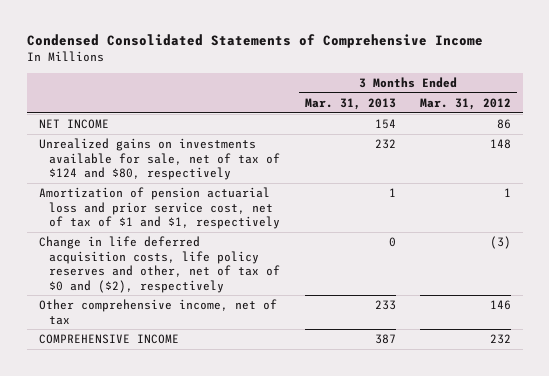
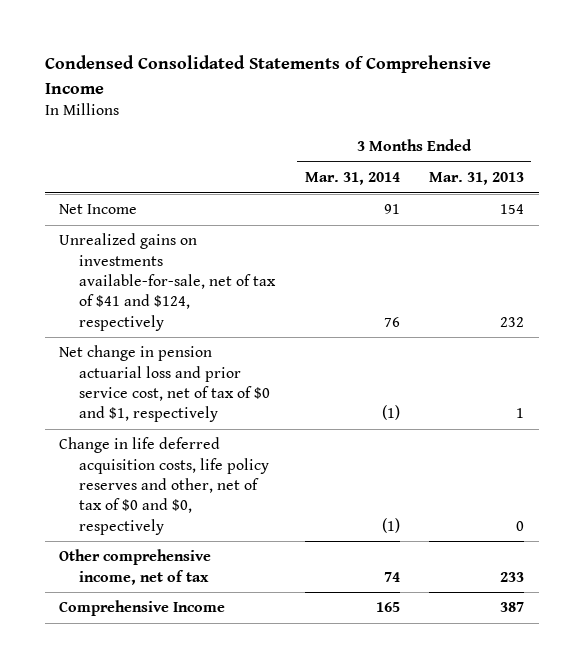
- | 3 Months Ended Mar. 31, 2013 | 3 Months Ended Mar. 31, 2012
+ | 3 Months Ended Mar. 31, 2014 | 3 Months Ended Mar. 31, 2013
- NET INCOME | 154 | 86
- Unrealized gains on investments available for sale, net of tax of $124 and $80, respectively | 232 | 148
- Amortization of pension actuarial loss and prior service cost, net of tax of $1 and $1, respectively | 1 | 1
- Change in life deferred acquisition costs, life policy reserves and other, net of tax of $0 and ($2), respectively | 0 | (3)
+ Net Income | 91 | 154
+ Unrealized gains on investments available-for-sale, net of tax of $41 and $124, respectively | 76 | 232
+ Net change in pension actuarial loss and prior service cost, net of tax of $0 and $1, respectively | (1) | 1
+ Change in life deferred acquisition costs, life policy reserves and other, net of tax of $0 and $0, respectively | (1) | 0
- COMPREHENSIVE INCOME | 387 | 232
+ Comprehensive Income | 165 | 387

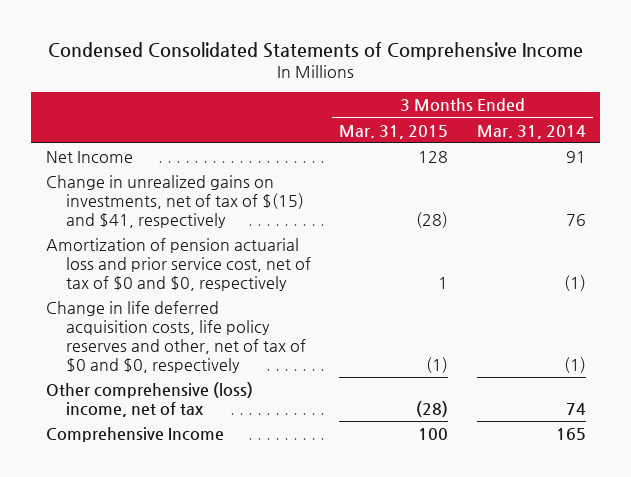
- | 3 Months Ended Mar. 31, 2014 | 3 Months Ended Mar. 31, 2013
+ | 3 Months Ended Mar. 31, 2015 | 3 Months Ended Mar. 31, 2014
- Unrealized gains on investments available-for-sale, net of tax of $41 and $124, respectively | 76 | 232
- Net change in pension actuarial loss and prior service cost, net of tax of $0 and $1, respectively | (1) | 1
+ Change in unrealized gains on investments, net of tax of $(15) and $41, respectively | (28) | 76
+ Amortization of pension actuarial loss and prior service cost, net of tax of $0 and $0, respectively | 1 | (1)
- Other comprehensive income, net of tax | 74 | 233
+ Other comprehensive (loss) income, net of tax | (28) | 74

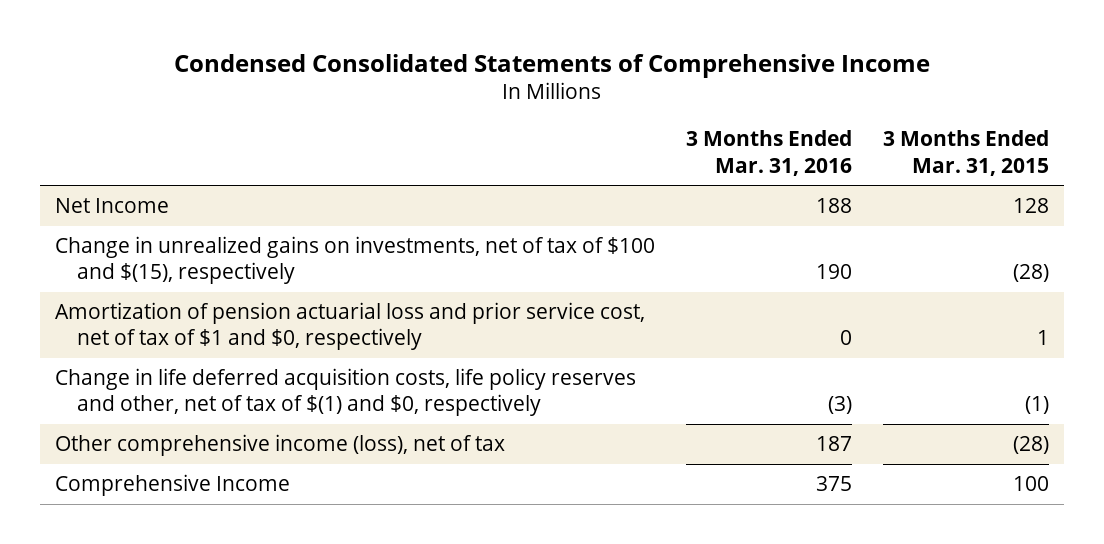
- | 3 Months Ended Mar. 31, 2015 | 3 Months Ended Mar. 31, 2014
+ | 3 Months Ended Mar. 31, 2016 | 3 Months Ended Mar. 31, 2015
- Change in unrealized gains on investments, net of tax of $(15) and $41, respectively | (28) | 76
- Amortization of pension actuarial loss and prior service cost, net of tax of $0 and $0, respectively | 1 | (1)
- Change in life deferred acquisition costs, life policy reserves and other, net of tax of $0 and $0, respectively | (1) | (1)
- Other comprehensive (loss) income, net of tax | (28) | 74
+ Change in unrealized gains on investments, net of tax of $100 and $(15), respectively | 190 | (28)
+ Amortization of pension actuarial loss and prior service cost, net of tax of $1 and $0, respectively | 0 | 1
+ Change in life deferred acquisition costs, life policy reserves and other, net of tax of $(1) and $0, respectively | (3) | (1)
+ Other comprehensive income (loss), net of tax | 187 | (28)

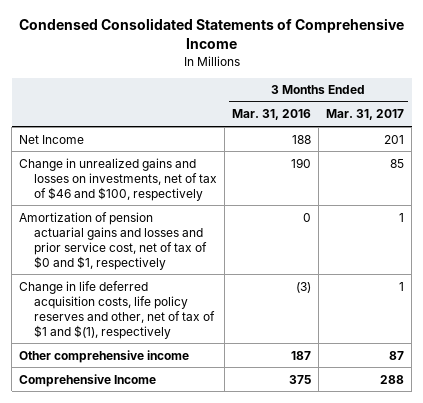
- | 3 Months Ended Mar. 31, 2016 | 3 Months Ended Mar. 31, 2015
+ | 3 Months Ended Mar. 31, 2016 | 3 Months Ended Mar. 31, 2017
- Change in unrealized gains on investments, net of tax of $100 and $(15), respectively | 190 | (28)
- Amortization of pension actuarial loss and prior service cost, net of tax of $1 and $0, respectively | 0 | 1
- Change in life deferred acquisition costs, life policy reserves and other, net of tax of $(1) and $0, respectively | (3) | (1)
- Other comprehensive income (loss), net of tax | 187 | (28)
+ Change in unrealized gains and losses on investments, net of tax of $46 and $100, respectively | 190 | 85
+ Amortization of pension actuarial gains and losses and prior service cost, net of tax of $0 and $1, respectively | 0 | 1
+ Change in life deferred acquisition costs, life policy reserves and other, net of tax of $1 and $(1), respectively | (3) | 1
+ Other comprehensive income | 187 | 87

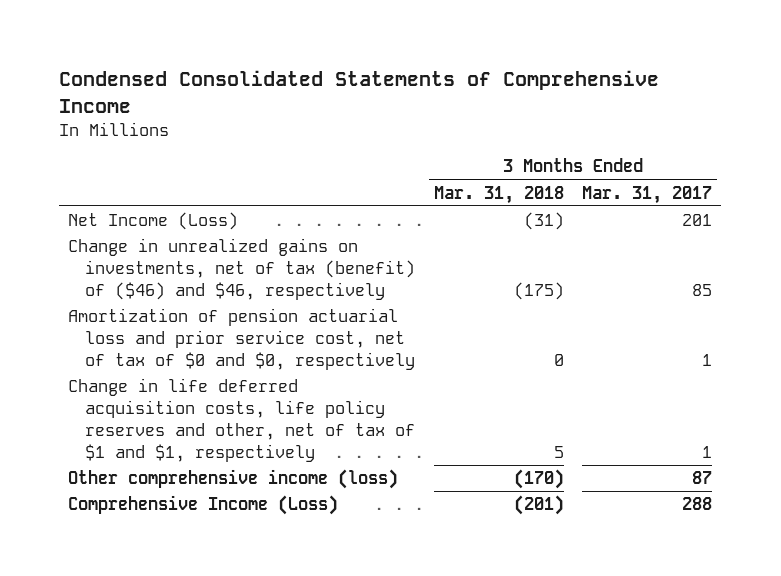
- | 3 Months Ended Mar. 31, 2016 | 3 Months Ended Mar. 31, 2017
+ | 3 Months Ended Mar. 31, 2018 | 3 Months Ended Mar. 31, 2017
- Net Income | 188 | 201
- Change in unrealized gains and losses on investments, net of tax of $46 and $100, respectively | 190 | 85
- Amortization of pension actuarial gains and losses and prior service cost, net of tax of $0 and $1, respectively | 0 | 1
- Change in life deferred acquisition costs, life policy reserves and other, net of tax of $1 and $(1), respectively | (3) | 1
- Other comprehensive income | 187 | 87
- Comprehensive Income | 375 | 288
+ Net Income (Loss) | (31) | 201
+ Change in unrealized gains on investments, net of tax (benefit) of ($46) and $46, respectively | (175) | 85
+ Amortization of pension actuarial loss and prior service cost, net of tax of $0 and $0, respectively | 0 | 1
+ Change in life deferred acquisition costs, life policy reserves and other, net of tax of $1 and $1, respectively | 5 | 1
+ Other comprehensive income (loss) | (170) | 87
+ Comprehensive Income (Loss) | (201) | 288

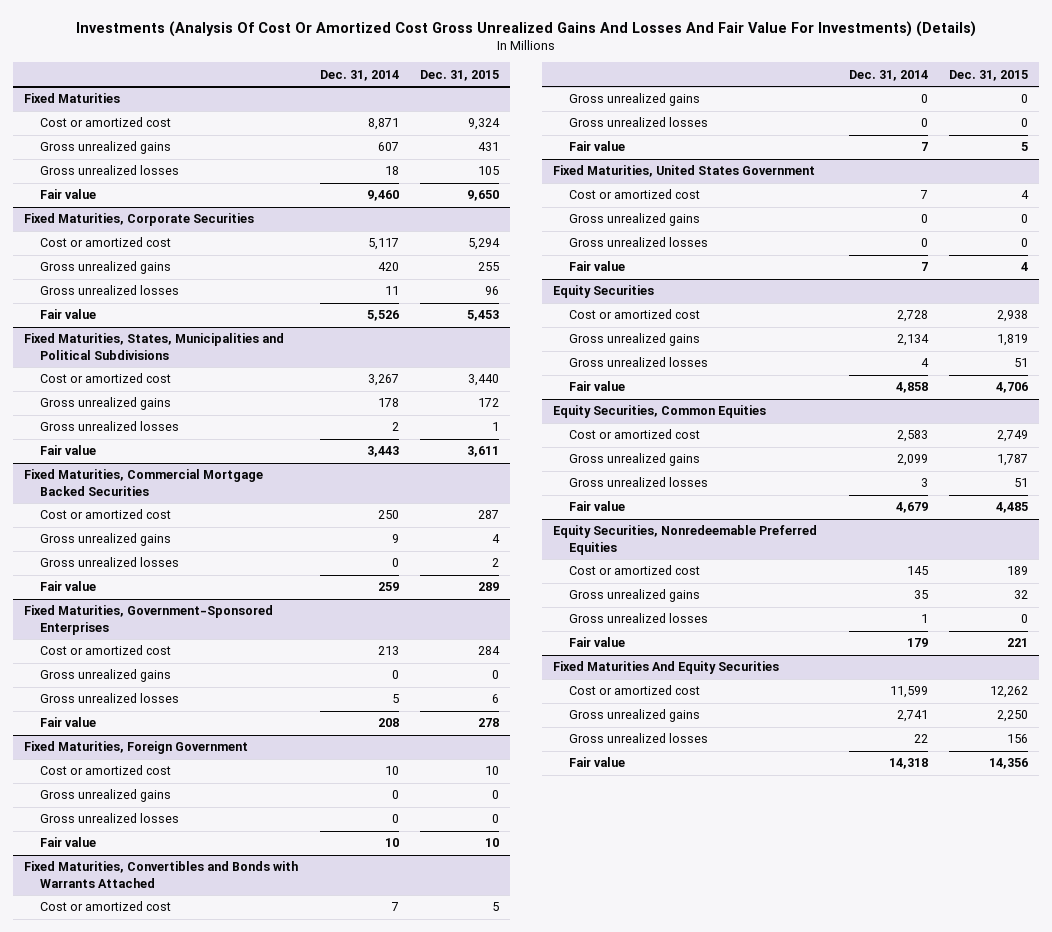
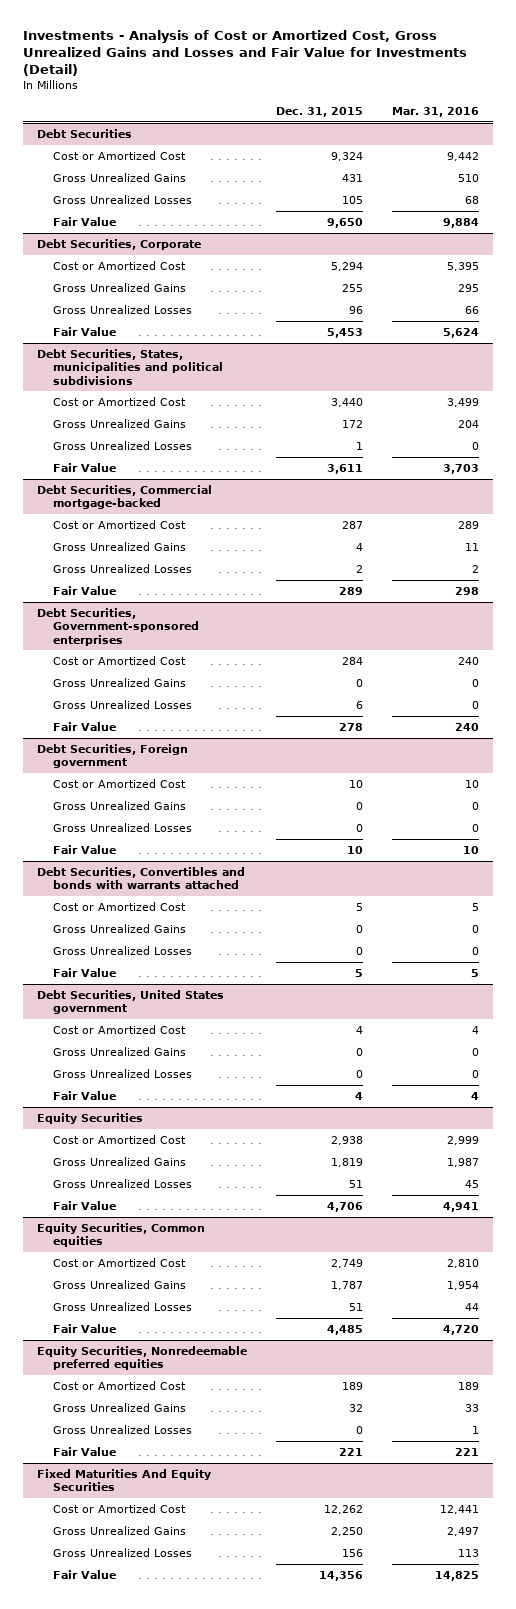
- Investments (Analysis Of Cost Or Amortized Cost Gross Unrealized Gains And Losses And Fair Value For Investments) (Details)
+ Investments - Analysis of Cost or Amortized Cost, Gross Unrealized Gains and Losses and Fair Value for Investments (Detail)
- | Dec. 31, 2014 | Dec. 31, 2015
+ | Dec. 31, 2015 | Mar. 31, 2016
- Fixed Maturities
- Cost or amortized cost | 8,871 | 9,324
- Gross unrealized gains | 607 | 431
- Gross unrealized losses | 18 | 105
- Fair value | 9,460 | 9,650
- Fixed Maturities, Corporate Securities
- Cost or amortized cost | 5,117 | 5,294
- Gross unrealized gains | 420 | 255
- Gross unrealized losses | 11 | 96
- Fair value | 5,526 | 5,453
- Fixed Maturities, States, Municipalities and Political Subdivisions
- Cost or amortized cost | 3,267 | 3,440
- Gross unrealized gains | 178 | 172
- Gross unrealized losses | 2 | 1
- Fair value | 3,443 | 3,611
- Fixed Maturities, Commercial Mortgage Backed Securities
- Cost or amortized cost | 250 | 287
- Gross unrealized gains | 9 | 4
- Gross unrealized losses | 0 | 2
- Fair value | 259 | 289
- Fixed Maturities, Government-Sponsored Enterprises
- Cost or amortized cost | 213 | 284
- Gross unrealized gains | 0 | 0
- Gross unrealized losses | 5 | 6
- Fair value | 208 | 278
- Fixed Maturities, Foreign Government
- Cost or amortized cost | 10 | 10
- Gross unrealized gains | 0 | 0
- Gross unrealized losses | 0 | 0
- Fair value | 10 | 10
- Fixed Maturities, Convertibles and Bonds with Warrants Attached
- Cost or amortized cost | 7 | 5
- Gross unrealized gains | 0 | 0
- Gross unrealized losses | 0 | 0
- Fair value | 7 | 5
- Fixed Maturities, United States Government
- Cost or amortized cost | 7 | 4
- Gross unrealized gains | 0 | 0
- Gross unrealized losses | 0 | 0
- Fair value | 7 | 4
+ Debt Securities
+ Cost or Amortized Cost | 9,324 | 9,442
+ Gross Unrealized Gains | 431 | 510
+ Gross Unrealized Losses | 105 | 68
+ Fair Value | 9,650 | 9,884
+ Debt Securities, Corporate
+ Cost or Amortized Cost | 5,294 | 5,395
+ Gross Unrealized Gains | 255 | 295
+ Gross Unrealized Losses | 96 | 66
+ Fair Value | 5,453 | 5,624
+ Debt Securities, States, municipalities and political subdivisions
+ Cost or Amortized Cost | 3,440 | 3,499
+ Gross Unrealized Gains | 172 | 204
+ Gross Unrealized Losses | 1 | 0
+ Fair Value | 3,611 | 3,703
+ Debt Securities, Commercial mortgage-backed
+ Cost or Amortized Cost | 287 | 289
+ Gross Unrealized Gains | 4 | 11
+ Gross Unrealized Losses | 2 | 2
+ Fair Value | 289 | 298
+ Debt Securities, Government-sponsored enterprises
+ Cost or Amortized Cost | 284 | 240
+ Gross Unrealized Gains | 0 | 0
+ Gross Unrealized Losses | 6 | 0
+ Fair Value | 278 | 240
+ Debt Securities, Foreign government
+ Cost or Amortized Cost | 10 | 10
+ Gross Unrealized Gains | 0 | 0
+ Gross Unrealized Losses | 0 | 0
+ Fair Value | 10 | 10
+ Debt Securities, Convertibles and bonds with warrants attached
+ Cost or Amortized Cost | 5 | 5
+ Gross Unrealized Gains | 0 | 0
+ Gross Unrealized Losses | 0 | 0
+ Fair Value | 5 | 5
+ Debt Securities, United States government
+ Cost or Amortized Cost | 4 | 4
+ Gross Unrealized Gains | 0 | 0
+ Gross Unrealized Losses | 0 | 0
+ Fair Value | 4 | 4
@ Equity Securities
- Cost or amortized cost | 2,728 | 2,938
- Gross unrealized gains | 2,134 | 1,819
- Gross unrealized losses | 4 | 51
- Fair value | 4,858 | 4,706
- Equity Securities, Common Equities
- Cost or amortized cost | 2,583 | 2,749
- Gross unrealized gains | 2,099 | 1,787
- Gross unrealized losses | 3 | 51
- Fair value | 4,679 | 4,485
- Equity Securities, Nonredeemable Preferred Equities
- Cost or amortized cost | 145 | 189
- Gross unrealized gains | 35 | 32
- Gross unrealized losses | 1 | 0
- Fair value | 179 | 221
@ Equity Securities
+ Cost or Amortized Cost | 2,938 | 2,999
+ Gross Unrealized Gains | 1,819 | 1,987
+ Gross Unrealized Losses | 51 | 45
+ Fair Value | 4,706 | 4,941
+ Equity Securities, Common equities
+ Cost or Amortized Cost | 2,749 | 2,810
+ Gross Unrealized Gains | 1,787 | 1,954
+ Gross Unrealized Losses | 51 | 44
+ Fair Value | 4,485 | 4,720
+ Equity Securities, Nonredeemable preferred equities
+ Cost or Amortized Cost | 189 | 189
+ Gross Unrealized Gains | 32 | 33
+ Gross Unrealized Losses | 0 | 1
+ Fair Value | 221 | 221
@ Fixed Maturities And Equity Securities
- Cost or amortized cost | 11,599 | 12,262
- Gross unrealized gains | 2,741 | 2,250
- Gross unrealized losses | 22 | 156
- Fair value | 14,318 | 14,356
+ Cost or Amortized Cost | 12,262 | 12,441
+ Gross Unrealized Gains | 2,250 | 2,497
+ Gross Unrealized Losses | 156 | 113
+ Fair Value | 14,356 | 14,825

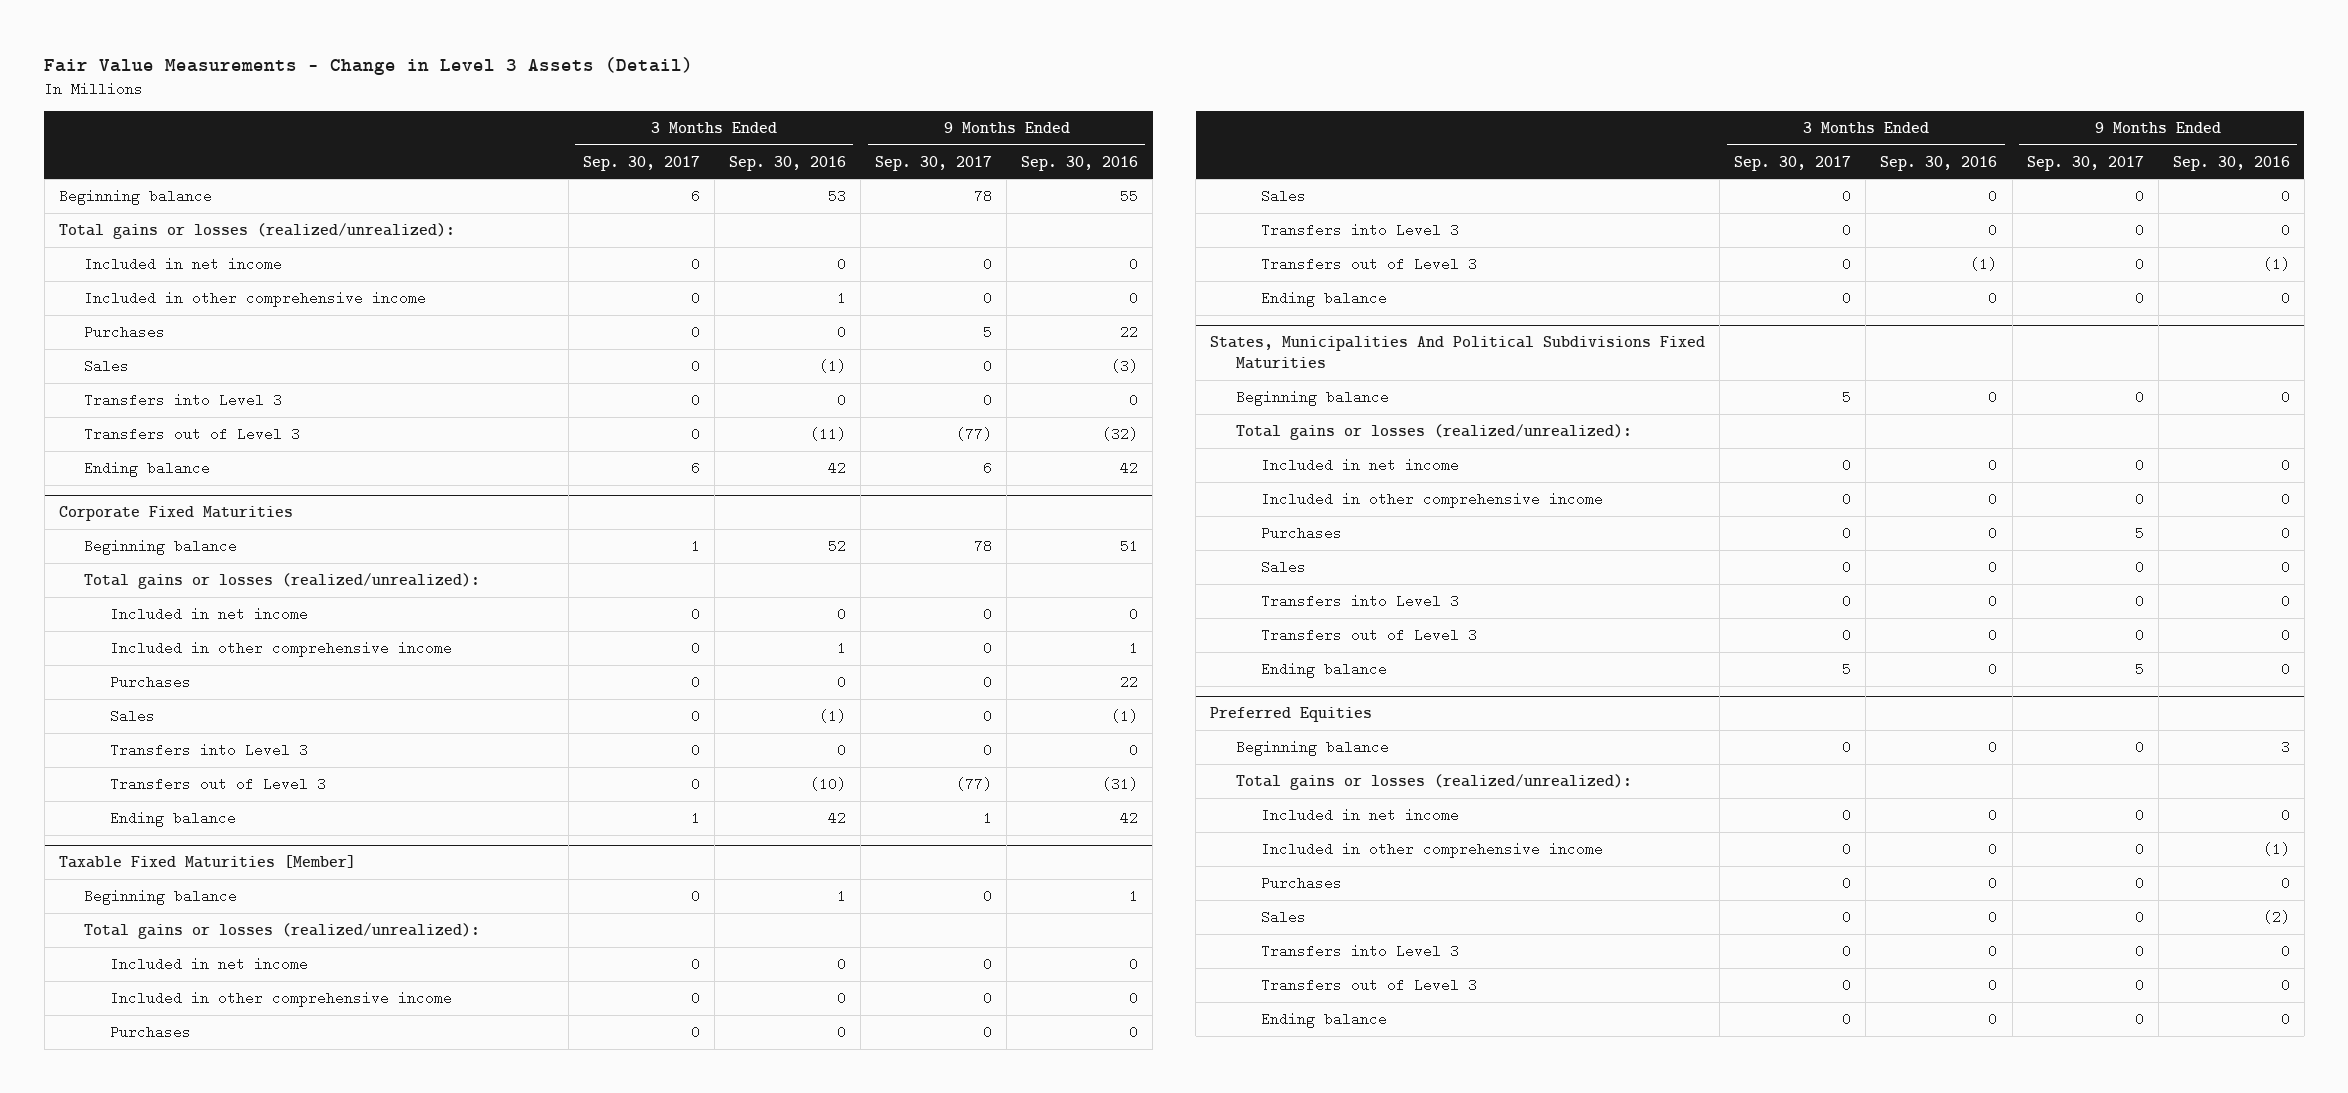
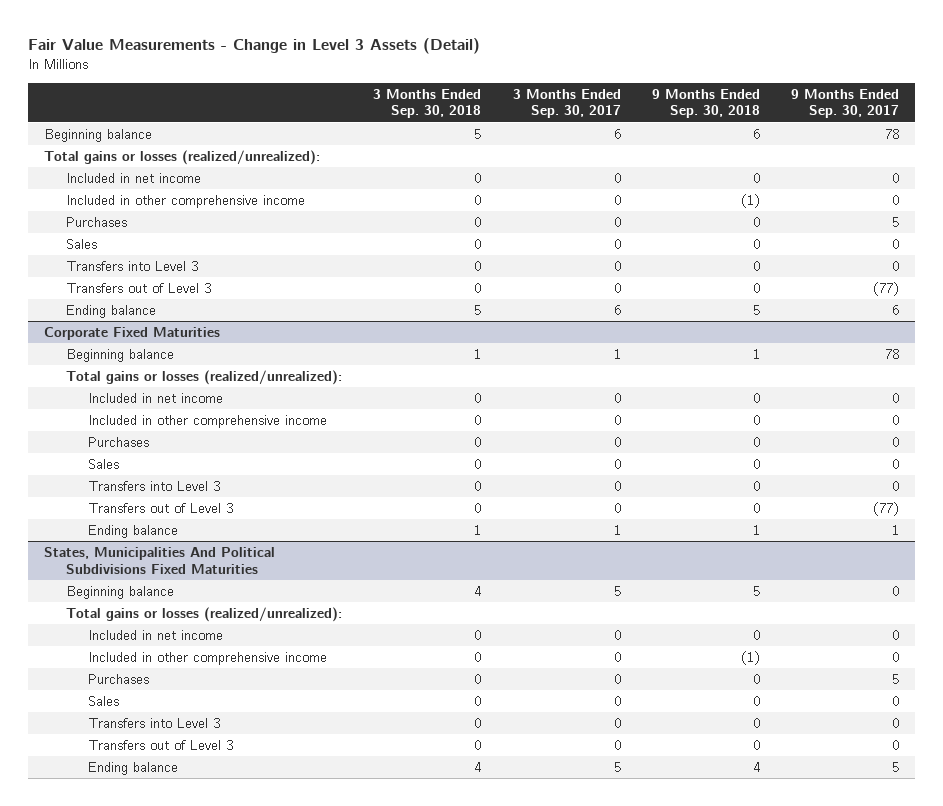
- | 3 Months Ended Sep. 30, 2017 | 3 Months Ended Sep. 30, 2016 | 9 Months Ended Sep. 30, 2017 | 9 Months Ended Sep. 30, 2016
+ | 3 Months Ended Sep. 30, 2018 | 3 Months Ended Sep. 30, 2017 | 9 Months Ended Sep. 30, 2018 | 9 Months Ended Sep. 30, 2017
- Taxable Fixed Maturities [Member]
- Beginning balance | 0 | 1 | 0 | 1
- Total gains or losses (realized/unrealized):
- Included in net income | 0 | 0 | 0 | 0
- Included in other comprehensive income | 0 | 0 | 0 | 0
- Purchases | 0 | 0 | 0 | 0
- Sales | 0 | 0 | 0 | 0
- Transfers into Level 3 | 0 | 0 | 0 | 0
- Transfers out of Level 3 | 0 | (1) | 0 | (1)
- Ending balance | 0 | 0 | 0 | 0
- Preferred Equities
- Beginning balance | 0 | 0 | 0 | 3
- Total gains or losses (realized/unrealized):
- Included in net income | 0 | 0 | 0 | 0
- Included in other comprehensive income | 0 | 0 | 0 | (1)
- Purchases | 0 | 0 | 0 | 0
- Sales | 0 | 0 | 0 | (2)
- Transfers into Level 3 | 0 | 0 | 0 | 0
- Transfers out of Level 3 | 0 | 0 | 0 | 0
- Ending balance | 0 | 0 | 0 | 0

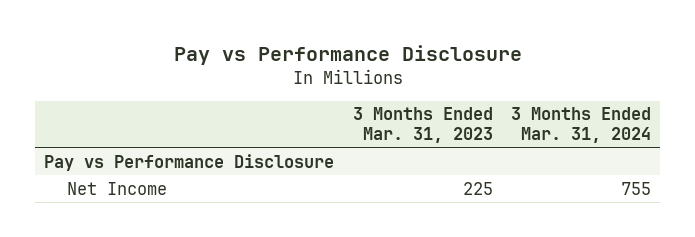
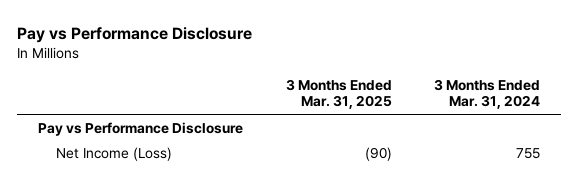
- | 3 Months Ended Mar. 31, 2023 | 3 Months Ended Mar. 31, 2024
+ | 3 Months Ended Mar. 31, 2025 | 3 Months Ended Mar. 31, 2024
- Net Income | 225 | 755
+ Net Income (Loss) | (90) | 755

